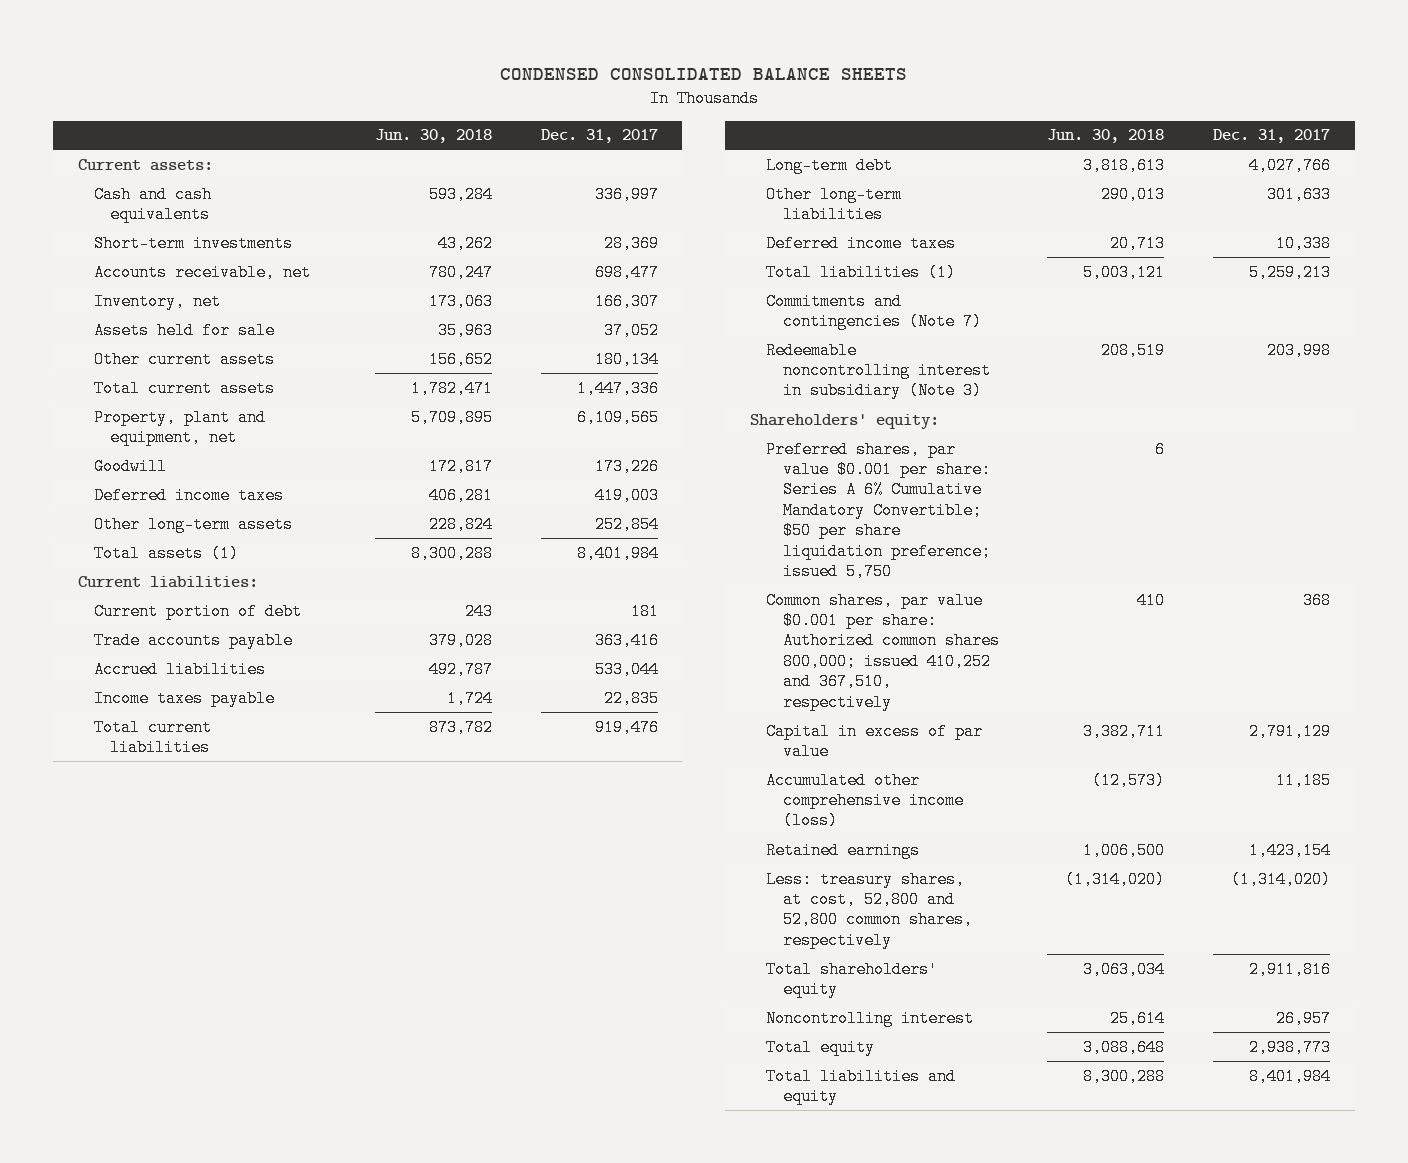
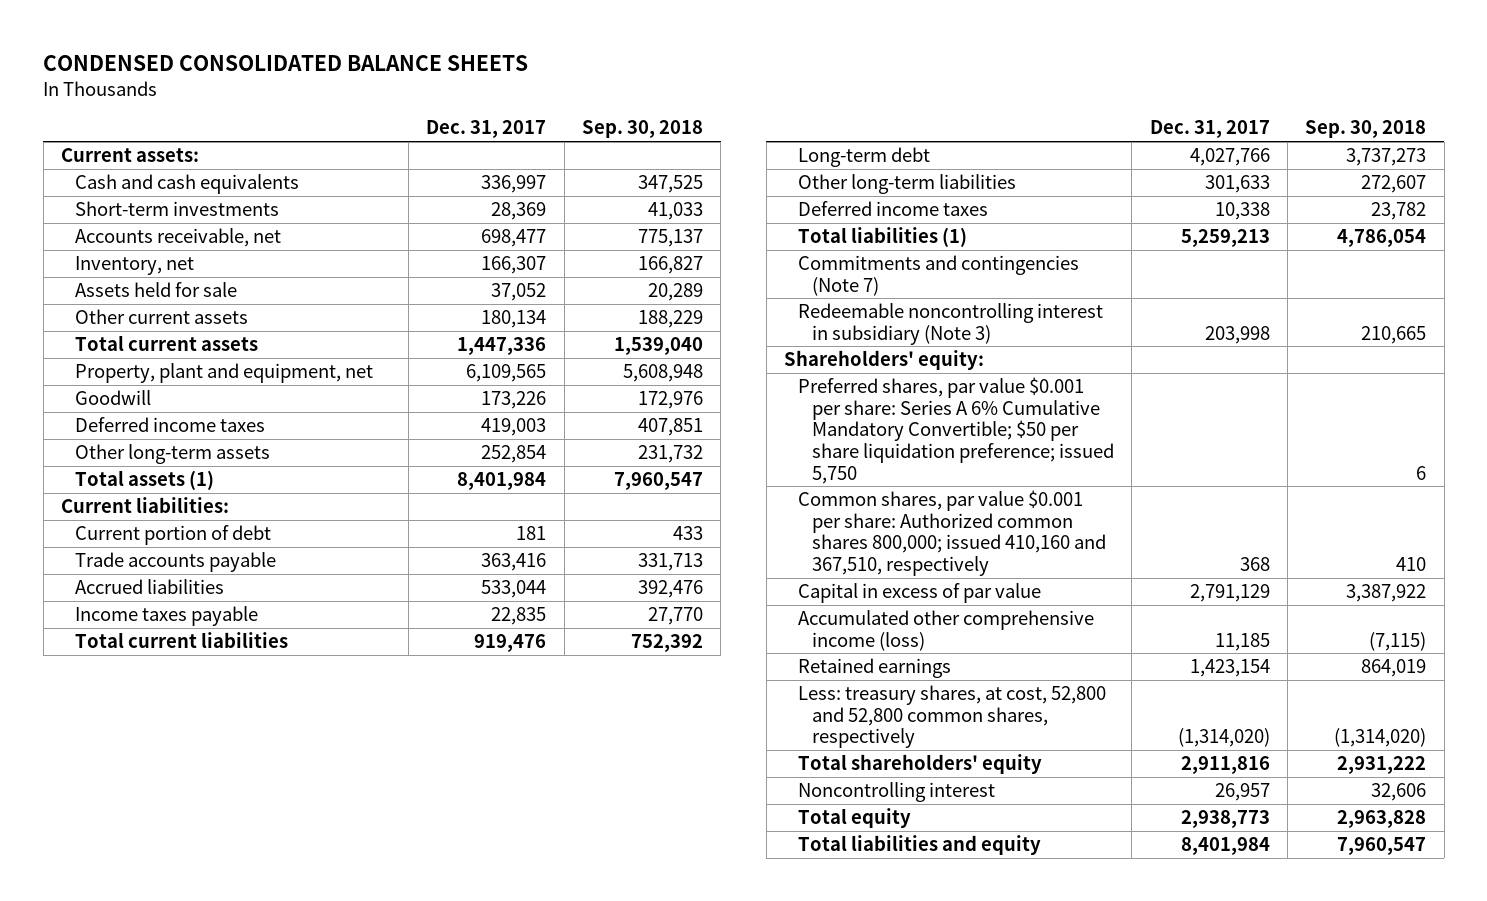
- | Jun. 30, 2018 | Dec. 31, 2017
+ | Dec. 31, 2017 | Sep. 30, 2018
- Common shares, par value $0.001 per share: Authorized common shares 800,000; issued 410,252 and 367,510, respectively | 410 | 368
+ Common shares, par value $0.001 per share: Authorized common shares 800,000; issued 410,160 and 367,510, respectively | 368 | 410

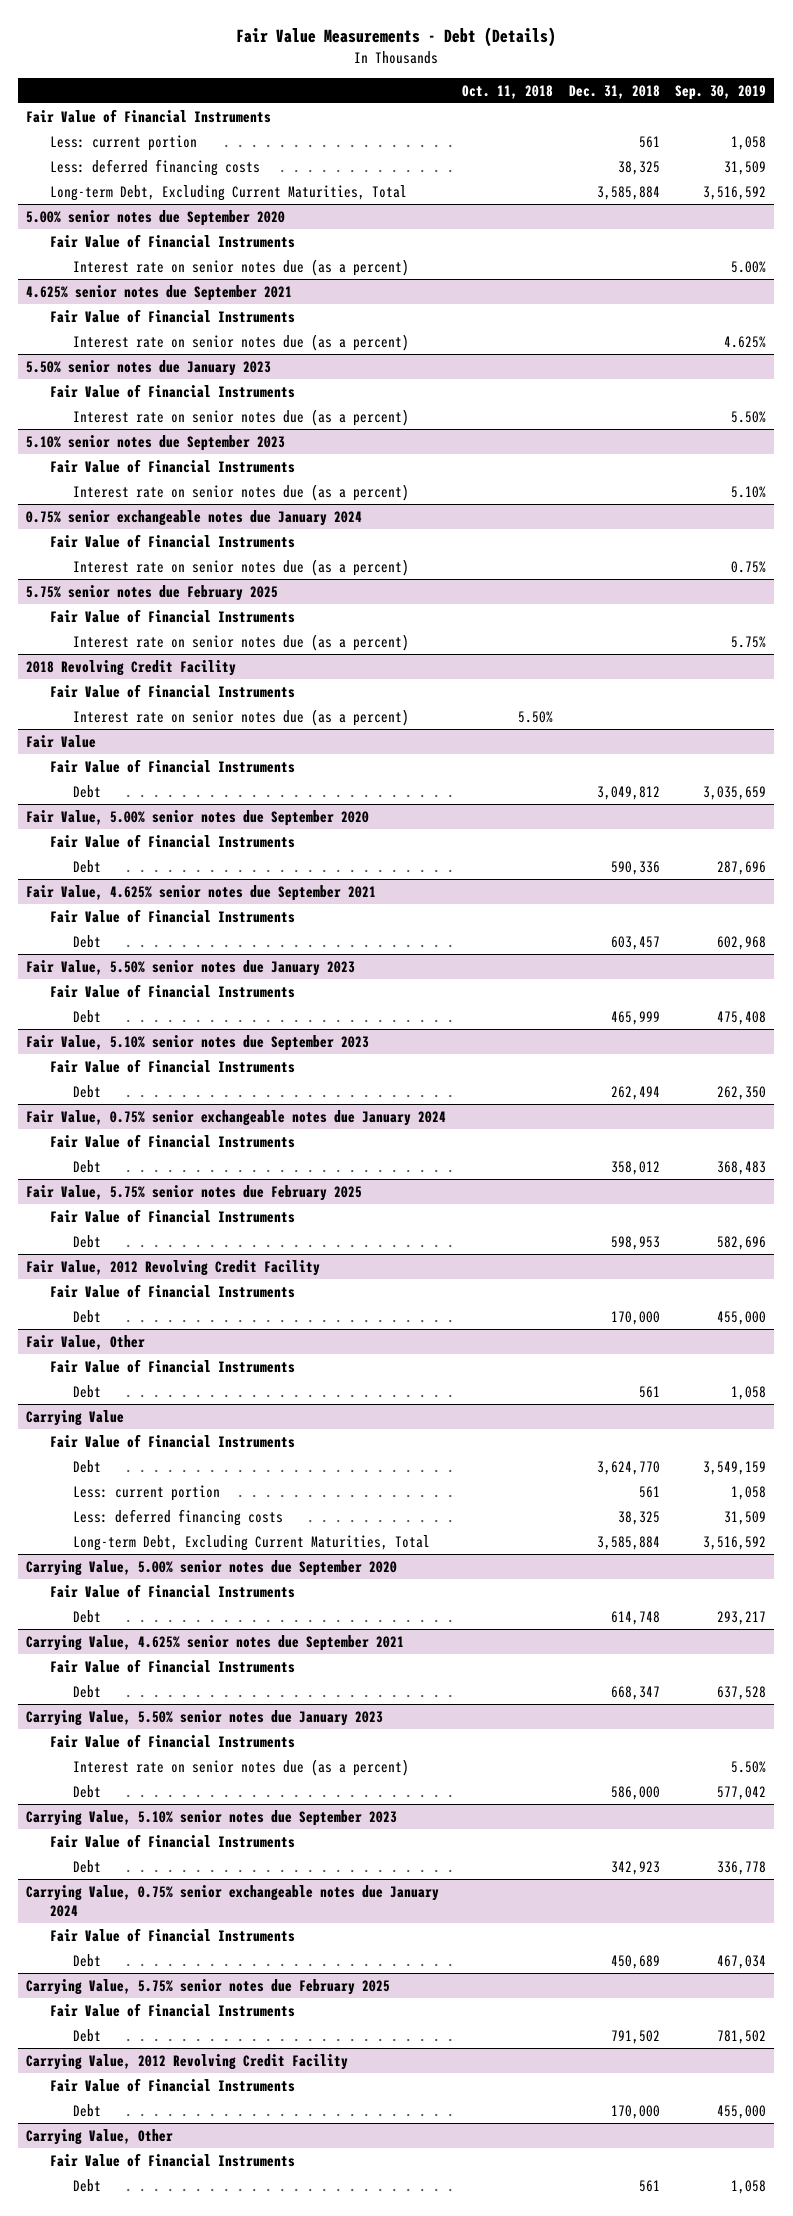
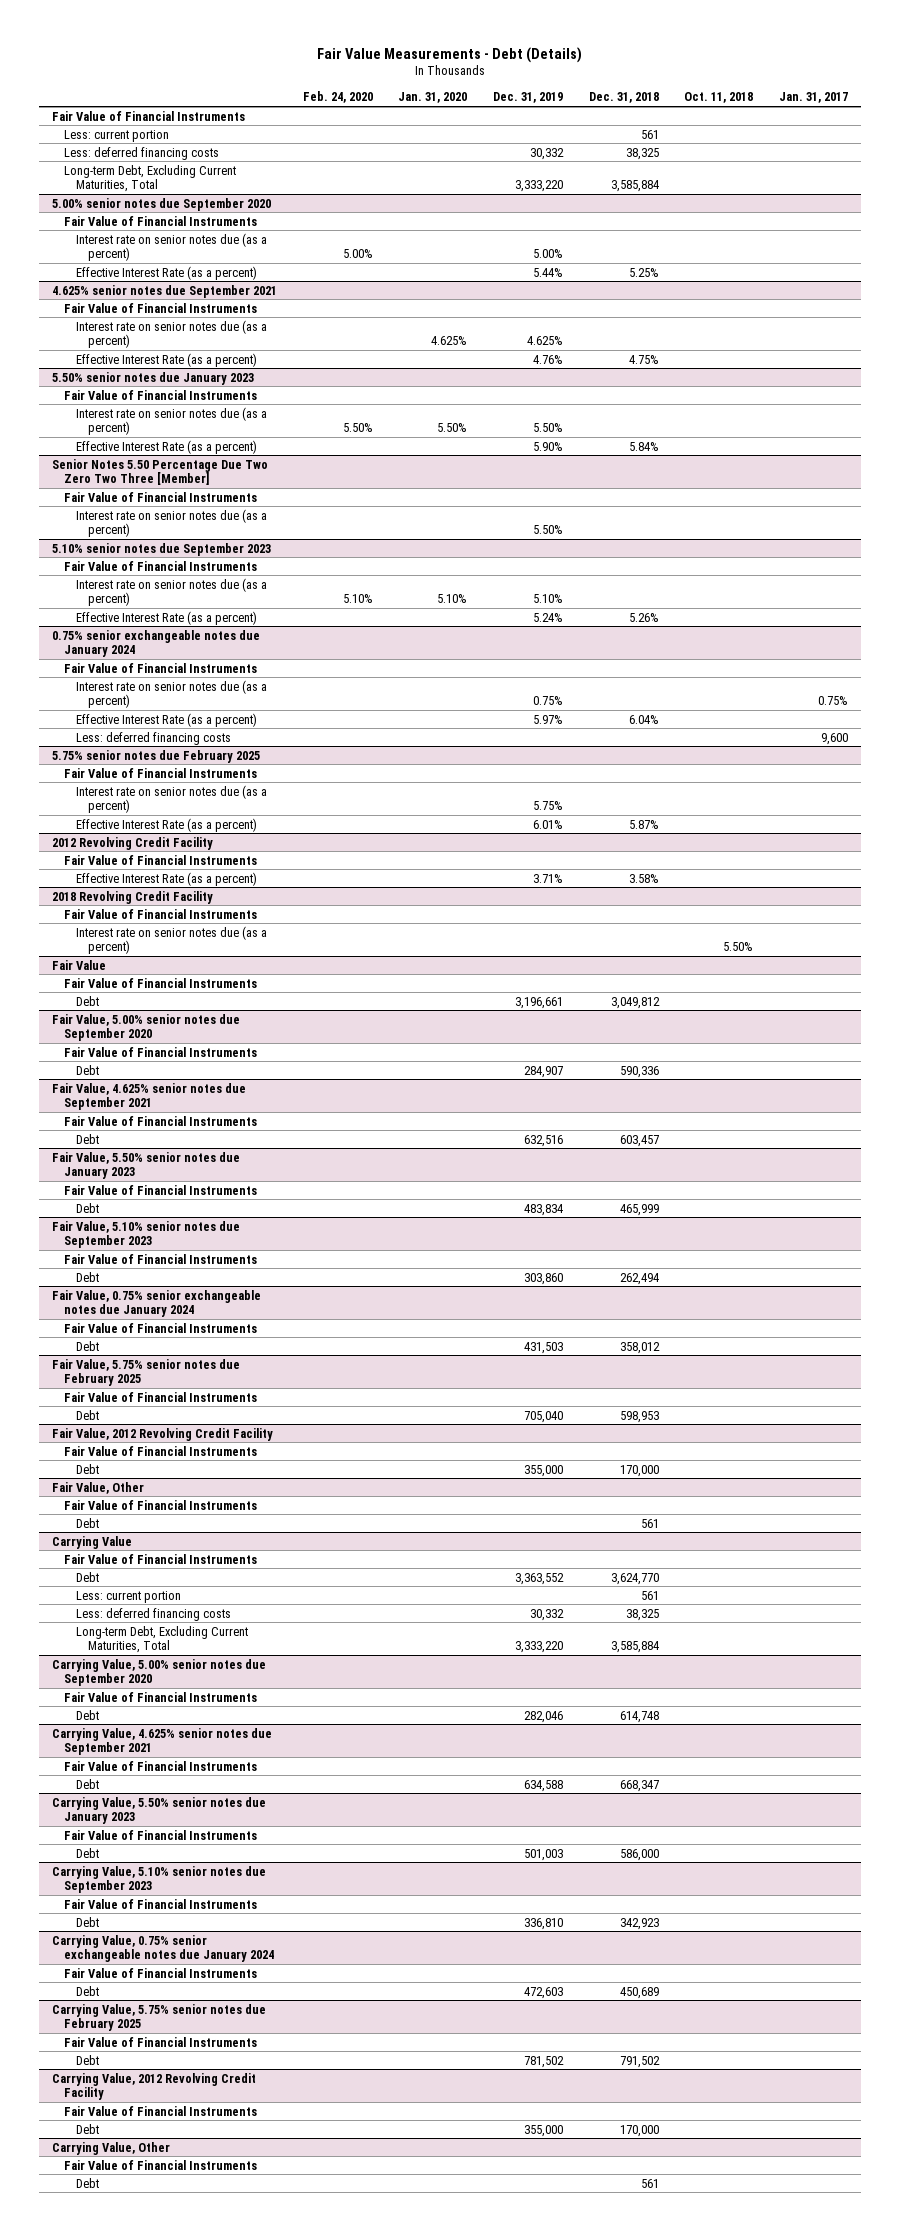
- | Oct. 11, 2018 | Dec. 31, 2018 | Sep. 30, 2019
+ | Feb. 24, 2020 | Jan. 31, 2020 | Dec. 31, 2019 | Dec. 31, 2018 | Oct. 11, 2018 | Jan. 31, 2017
@ 5.00% senior notes due September 2020
+ Effective Interest Rate (as a percent) | | | 5.44% | 5.25% | |
@ 4.625% senior notes due September 2021
+ Effective Interest Rate (as a percent) | | | 4.76% | 4.75% | |
@ 5.50% senior notes due January 2023
+ Effective Interest Rate (as a percent) | | | 5.90% | 5.84% | |
+ Senior Notes 5.50 Percentage Due Two Zero Two Three [Member]
+ Fair Value of Financial Instruments
+ Interest rate on senior notes due (as a percent) | | | 5.50% | | |
@ 5.10% senior notes due September 2023
+ Effective Interest Rate (as a percent) | | | 5.24% | 5.26% | |
@ 0.75% senior exchangeable notes due January 2024
+ Effective Interest Rate (as a percent) | | | 5.97% | 6.04% | |
+ Less: deferred financing costs | | | | | | 9,600
@ 5.75% senior notes due February 2025
+ Effective Interest Rate (as a percent) | | | 6.01% | 5.87% | |
+ 2012 Revolving Credit Facility
+ Fair Value of Financial Instruments
+ Effective Interest Rate (as a percent) | | | 3.71% | 3.58% | |
@ Carrying Value, 5.50% senior notes due January 2023
- Interest rate on senior notes due (as a percent) | | | 5.50%

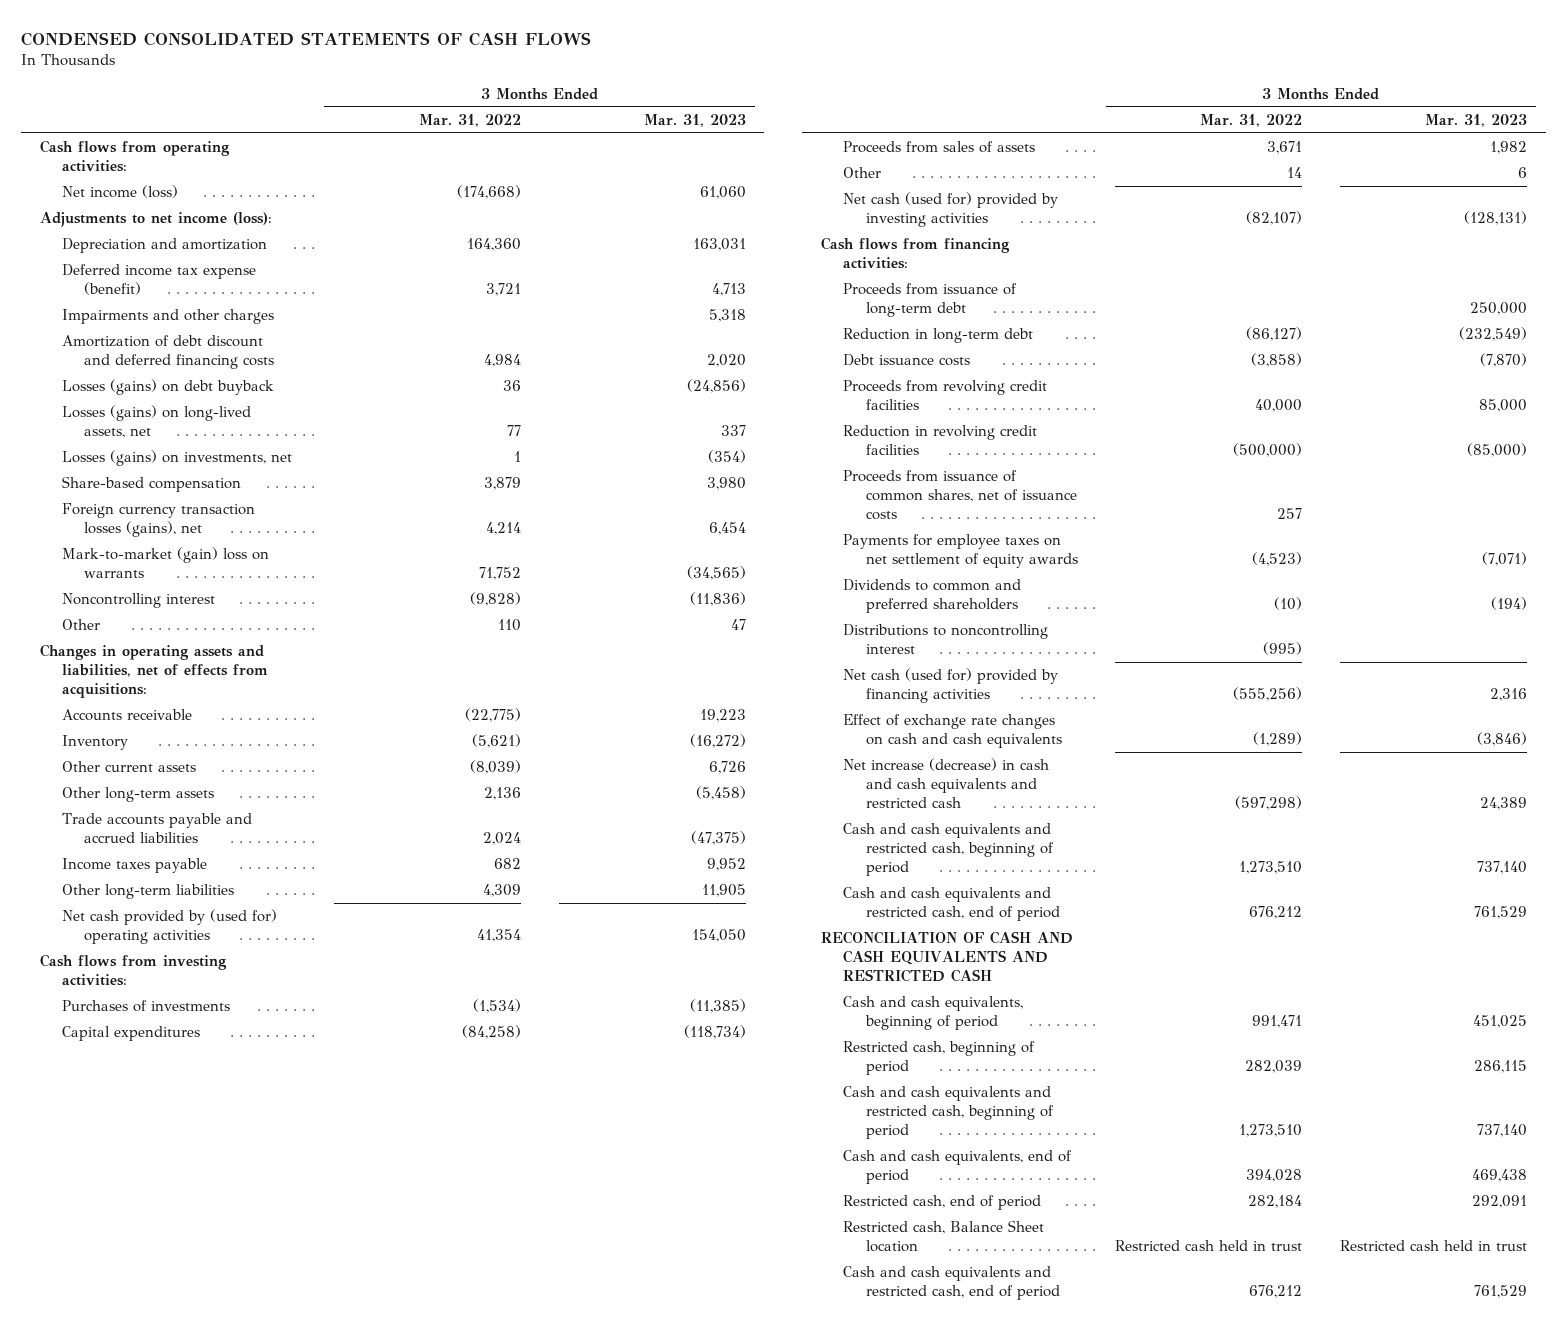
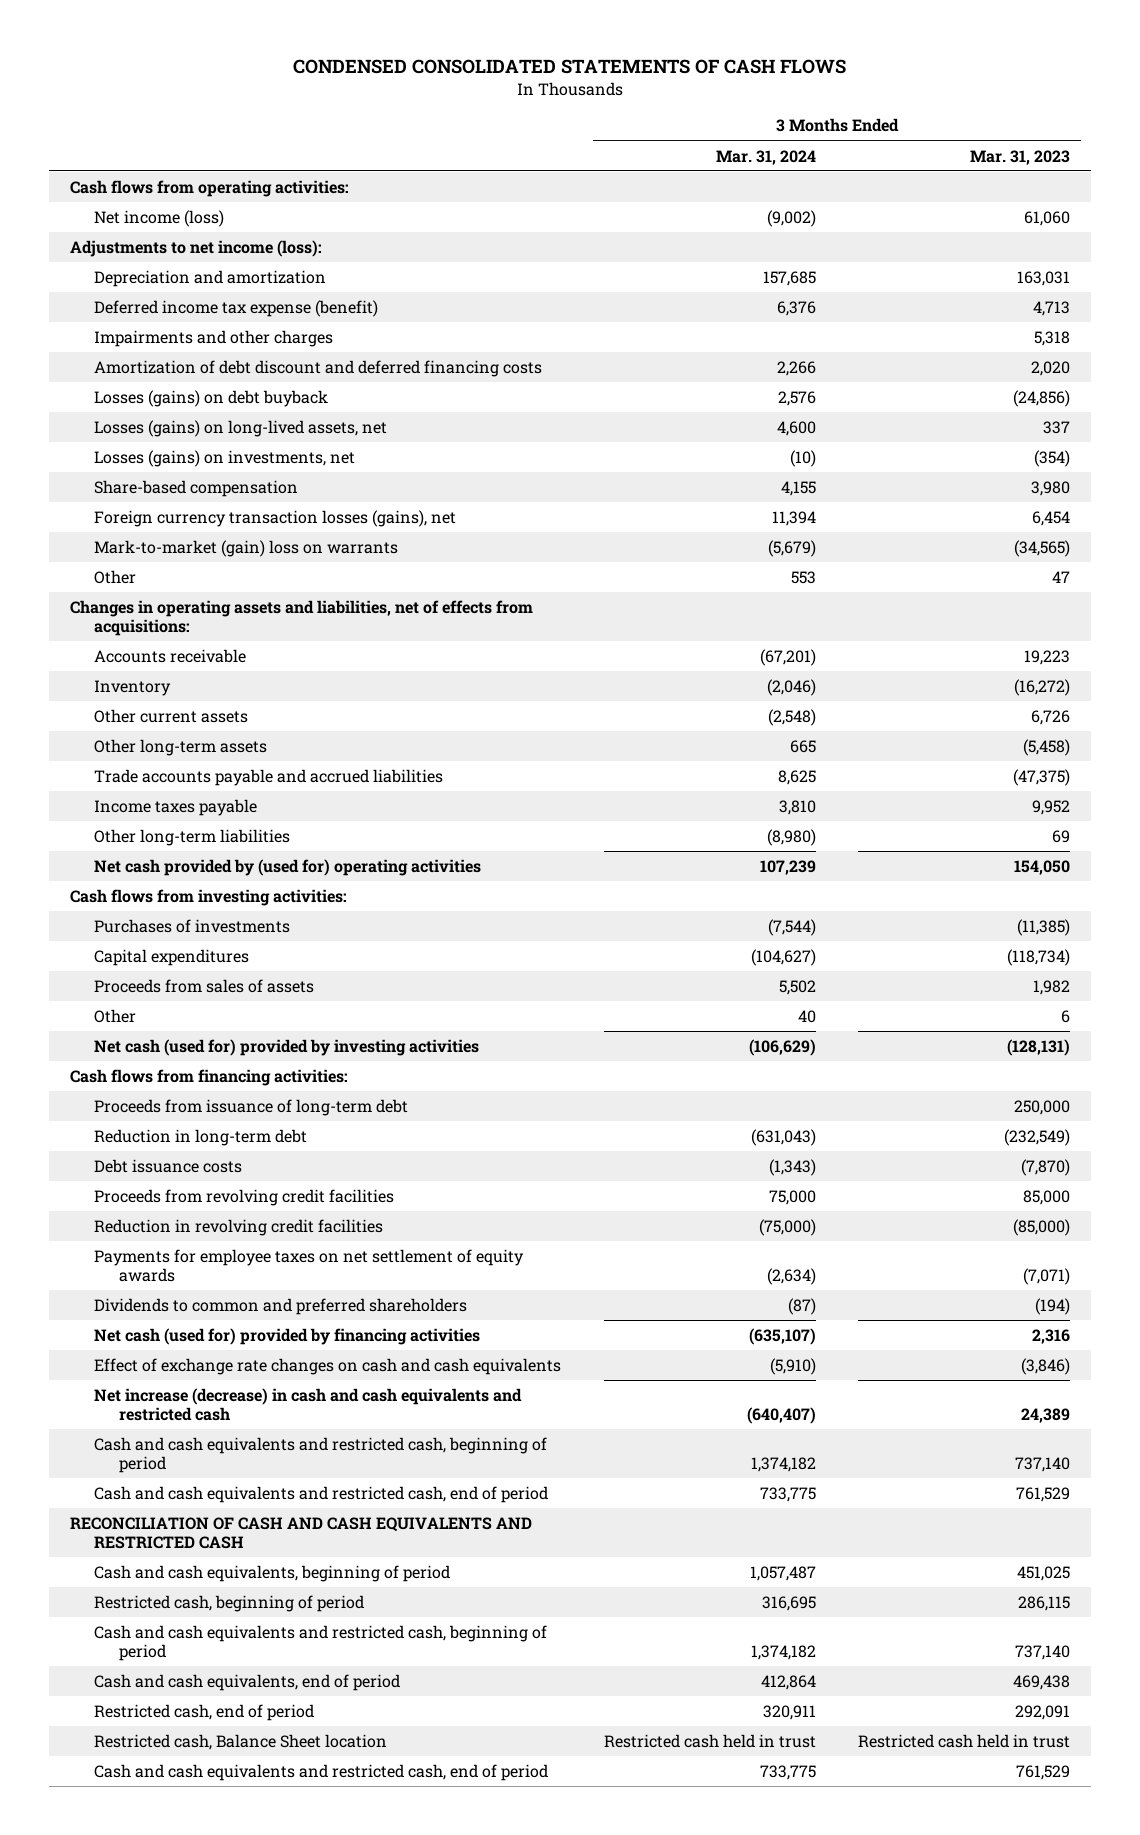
- | 3 Months Ended Mar. 31, 2022 | 3 Months Ended Mar. 31, 2023
+ | 3 Months Ended Mar. 31, 2024 | 3 Months Ended Mar. 31, 2023
- Noncontrolling interest | (9,828) | (11,836)
- Other long-term liabilities | 4,309 | 11,905
+ Other long-term liabilities | (8,980) | 69
- Proceeds from issuance of common shares, net of issuance costs | 257 |
- Distributions to noncontrolling interest | (995) |

